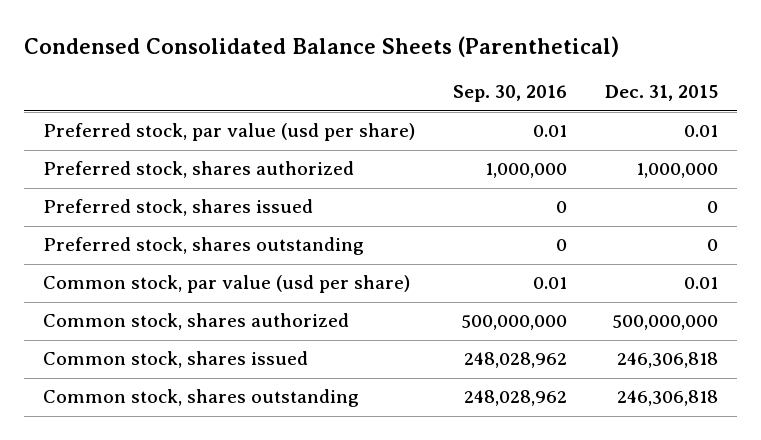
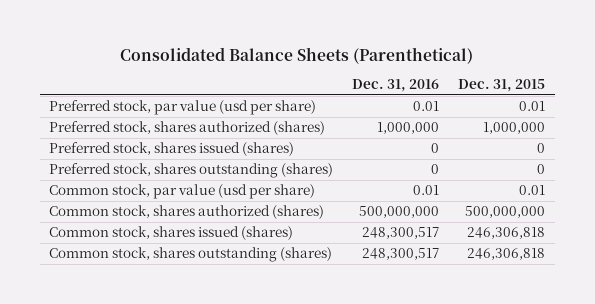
- Condensed Consolidated Balance Sheets (Parenthetical)
+ Consolidated Balance Sheets (Parenthetical)
- | Sep. 30, 2016 | Dec. 31, 2015
+ | Dec. 31, 2016 | Dec. 31, 2015
- Preferred stock, shares authorized | 1,000,000 | 1,000,000
- Preferred stock, shares issued | 0 | 0
- Preferred stock, shares outstanding | 0 | 0
+ Preferred stock, shares authorized (shares) | 1,000,000 | 1,000,000
+ Preferred stock, shares issued (shares) | 0 | 0
+ Preferred stock, shares outstanding (shares) | 0 | 0
- Common stock, shares authorized | 500,000,000 | 500,000,000
- Common stock, shares issued | 248,028,962 | 246,306,818
- Common stock, shares outstanding | 248,028,962 | 246,306,818
+ Common stock, shares authorized (shares) | 500,000,000 | 500,000,000
+ Common stock, shares issued (shares) | 248,300,517 | 246,306,818
+ Common stock, shares outstanding (shares) | 248,300,517 | 246,306,818

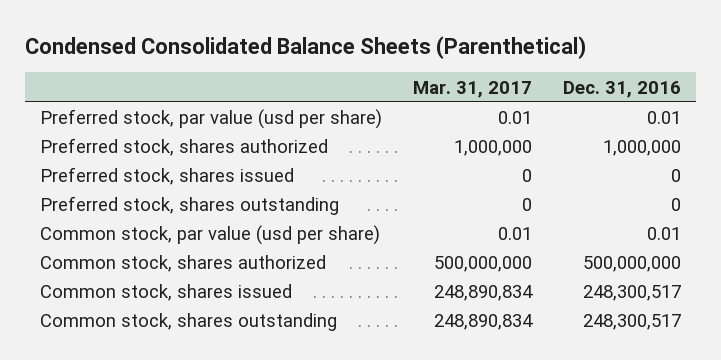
- Consolidated Balance Sheets (Parenthetical)
+ Condensed Consolidated Balance Sheets (Parenthetical)
- | Dec. 31, 2016 | Dec. 31, 2015
+ | Mar. 31, 2017 | Dec. 31, 2016
- Preferred stock, shares authorized (shares) | 1,000,000 | 1,000,000
- Preferred stock, shares issued (shares) | 0 | 0
- Preferred stock, shares outstanding (shares) | 0 | 0
+ Preferred stock, shares authorized | 1,000,000 | 1,000,000
+ Preferred stock, shares issued | 0 | 0
+ Preferred stock, shares outstanding | 0 | 0
- Common stock, shares authorized (shares) | 500,000,000 | 500,000,000
- Common stock, shares issued (shares) | 248,300,517 | 246,306,818
- Common stock, shares outstanding (shares) | 248,300,517 | 246,306,818
+ Common stock, shares authorized | 500,000,000 | 500,000,000
+ Common stock, shares issued | 248,890,834 | 248,300,517
+ Common stock, shares outstanding | 248,890,834 | 248,300,517

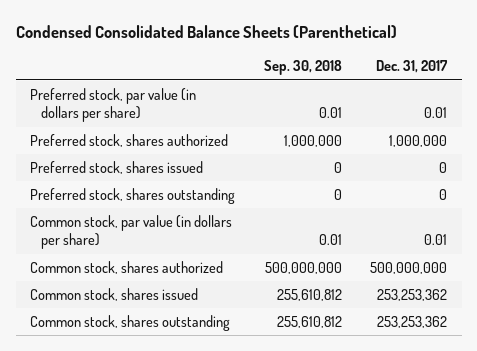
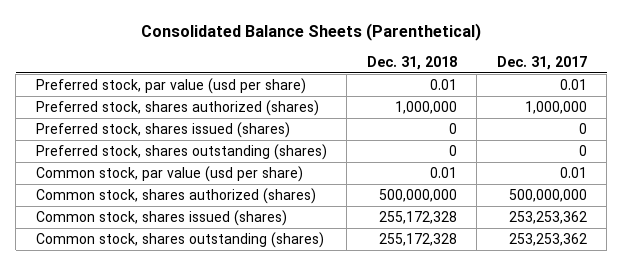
- Condensed Consolidated Balance Sheets (Parenthetical)
+ Consolidated Balance Sheets (Parenthetical)
- | Sep. 30, 2018 | Dec. 31, 2017
+ | Dec. 31, 2018 | Dec. 31, 2017
- Preferred stock, par value (in dollars per share) | 0.01 | 0.01
- Preferred stock, shares authorized | 1,000,000 | 1,000,000
- Preferred stock, shares issued | 0 | 0
- Preferred stock, shares outstanding | 0 | 0
- Common stock, par value (in dollars per share) | 0.01 | 0.01
- Common stock, shares authorized | 500,000,000 | 500,000,000
- Common stock, shares issued | 255,610,812 | 253,253,362
- Common stock, shares outstanding | 255,610,812 | 253,253,362
+ Preferred stock, par value (usd per share) | 0.01 | 0.01
+ Preferred stock, shares authorized (shares) | 1,000,000 | 1,000,000
+ Preferred stock, shares issued (shares) | 0 | 0
+ Preferred stock, shares outstanding (shares) | 0 | 0
+ Common stock, par value (usd per share) | 0.01 | 0.01
+ Common stock, shares authorized (shares) | 500,000,000 | 500,000,000
+ Common stock, shares issued (shares) | 255,172,328 | 253,253,362
+ Common stock, shares outstanding (shares) | 255,172,328 | 253,253,362

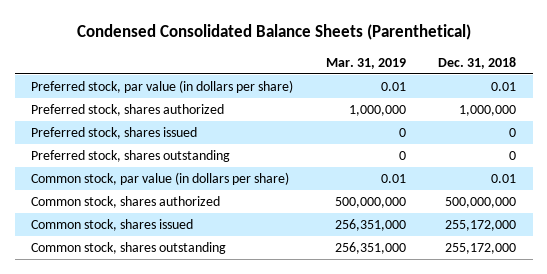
- Consolidated Balance Sheets (Parenthetical)
+ Condensed Consolidated Balance Sheets (Parenthetical)
- | Dec. 31, 2018 | Dec. 31, 2017
+ | Mar. 31, 2019 | Dec. 31, 2018
- Preferred stock, par value (usd per share) | 0.01 | 0.01
- Preferred stock, shares authorized (shares) | 1,000,000 | 1,000,000
- Preferred stock, shares issued (shares) | 0 | 0
- Preferred stock, shares outstanding (shares) | 0 | 0
- Common stock, par value (usd per share) | 0.01 | 0.01
- Common stock, shares authorized (shares) | 500,000,000 | 500,000,000
- Common stock, shares issued (shares) | 255,172,328 | 253,253,362
- Common stock, shares outstanding (shares) | 255,172,328 | 253,253,362
+ Preferred stock, par value (in dollars per share) | 0.01 | 0.01
+ Preferred stock, shares authorized | 1,000,000 | 1,000,000
+ Preferred stock, shares issued | 0 | 0
+ Preferred stock, shares outstanding | 0 | 0
+ Common stock, par value (in dollars per share) | 0.01 | 0.01
+ Common stock, shares authorized | 500,000,000 | 500,000,000
+ Common stock, shares issued | 256,351,000 | 255,172,000
+ Common stock, shares outstanding | 256,351,000 | 255,172,000

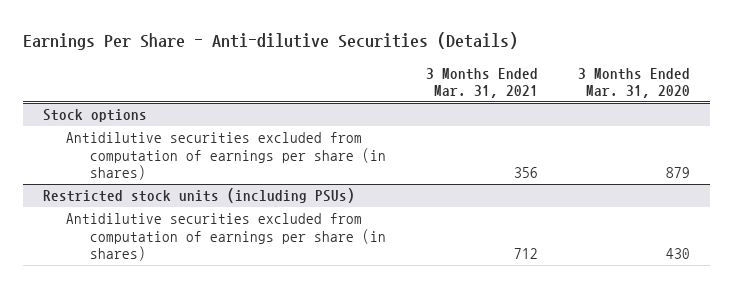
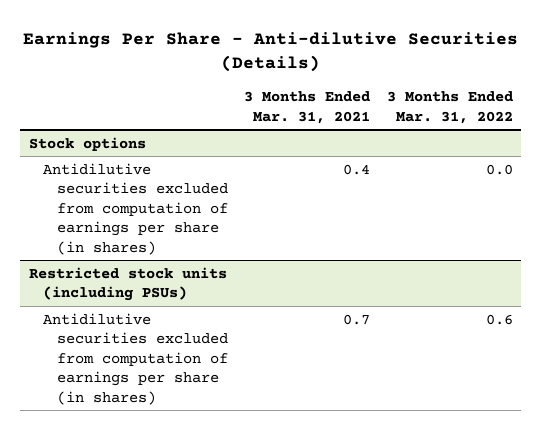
- | 3 Months Ended Mar. 31, 2021 | 3 Months Ended Mar. 31, 2020
+ | 3 Months Ended Mar. 31, 2021 | 3 Months Ended Mar. 31, 2022
@ Stock options
- Antidilutive securities excluded from computation of earnings per share (in shares) | 356 | 879
+ Antidilutive securities excluded from computation of earnings per share (in shares) | 0.4 | 0.0
@ Restricted stock units (including PSUs)
- Antidilutive securities excluded from computation of earnings per share (in shares) | 712 | 430
+ Antidilutive securities excluded from computation of earnings per share (in shares) | 0.7 | 0.6

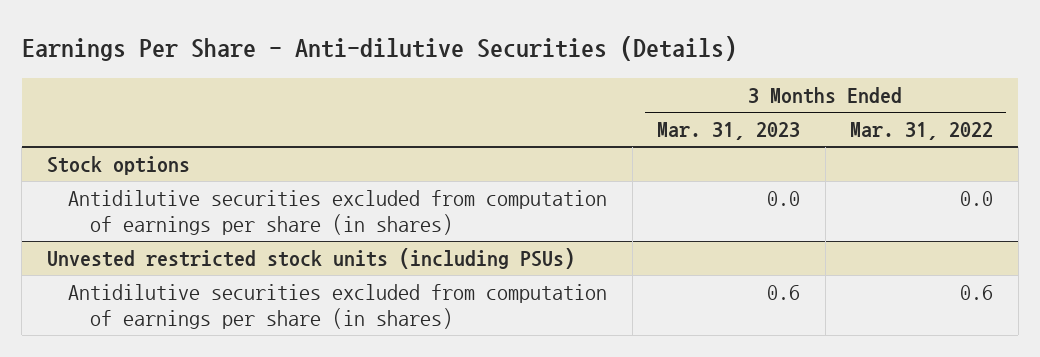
- | 3 Months Ended Mar. 31, 2021 | 3 Months Ended Mar. 31, 2022
+ | 3 Months Ended Mar. 31, 2023 | 3 Months Ended Mar. 31, 2022
- Restricted stock units (including PSUs)
+ Unvested restricted stock units (including PSUs)

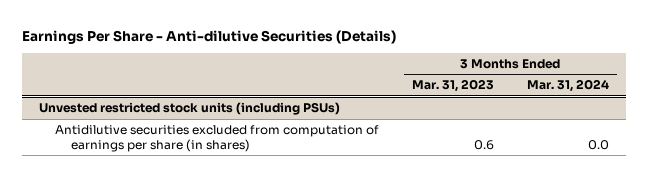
- | 3 Months Ended Mar. 31, 2023 | 3 Months Ended Mar. 31, 2022
+ | 3 Months Ended Mar. 31, 2023 | 3 Months Ended Mar. 31, 2024
- Stock options
- Antidilutive securities excluded from computation of earnings per share (in shares) | 0.0 | 0.0

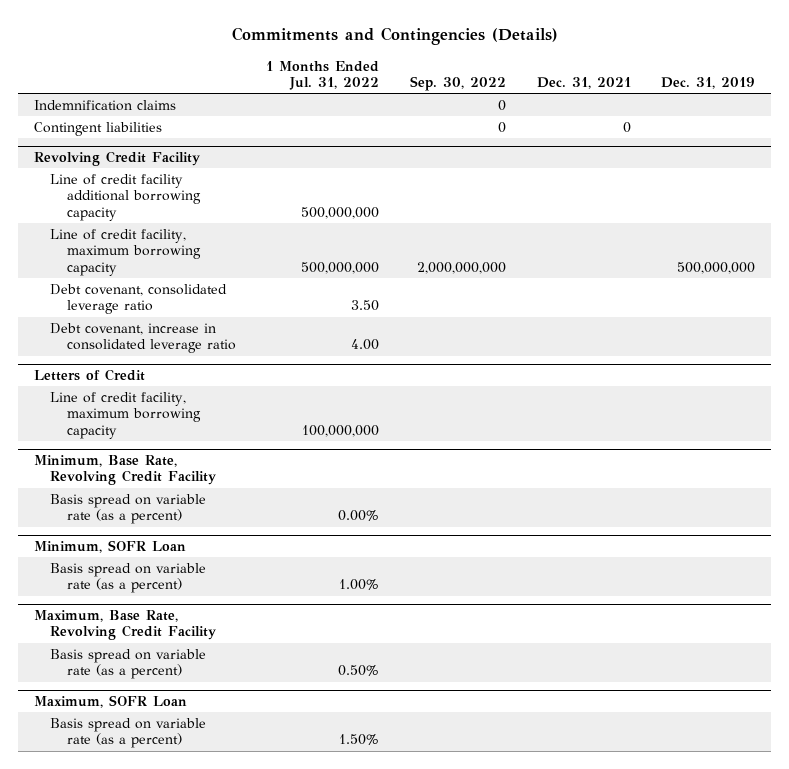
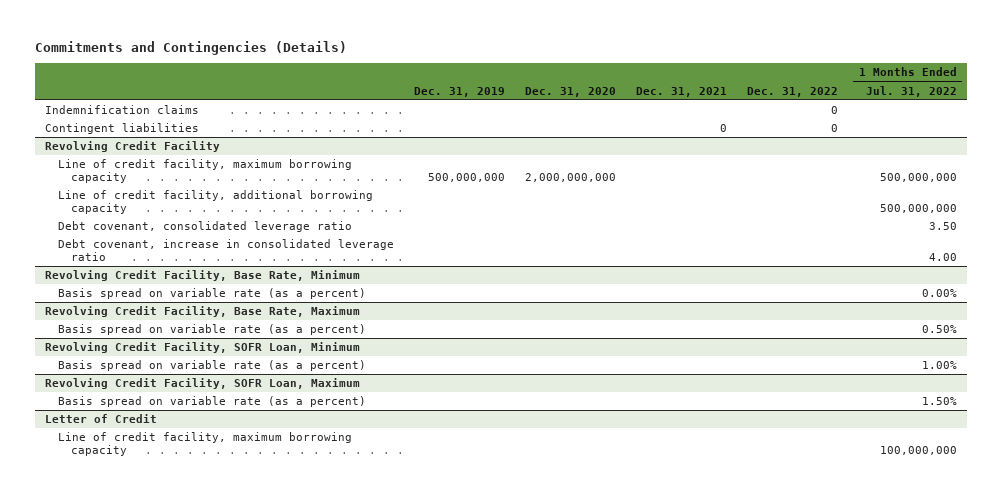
- | 1 Months Ended Jul. 31, 2022 | Sep. 30, 2022 | Dec. 31, 2021 | Dec. 31, 2019
+ | Dec. 31, 2019 | Dec. 31, 2020 | Dec. 31, 2021 | Dec. 31, 2022 | 1 Months Ended Jul. 31, 2022
@ Revolving Credit Facility
- Line of credit facility additional borrowing capacity | 500,000,000 | | |
+ Line of credit facility, additional borrowing capacity | | | | | 500,000,000
- Letters of Credit
- Line of credit facility, maximum borrowing capacity | 100,000,000 | | |
- Minimum, Base Rate, Revolving Credit Facility
+ Revolving Credit Facility, Base Rate, Minimum
- Minimum, SOFR Loan
- Basis spread on variable rate (as a percent) | 1.00% | | |
- Maximum, Base Rate, Revolving Credit Facility
+ Revolving Credit Facility, Base Rate, Maximum
- Maximum, SOFR Loan
+ Revolving Credit Facility, SOFR Loan, Minimum
+ Basis spread on variable rate (as a percent) | | | | | 1.00%
+ Revolving Credit Facility, SOFR Loan, Maximum
+ Letter of Credit
+ Line of credit facility, maximum borrowing capacity | | | | | 100,000,000

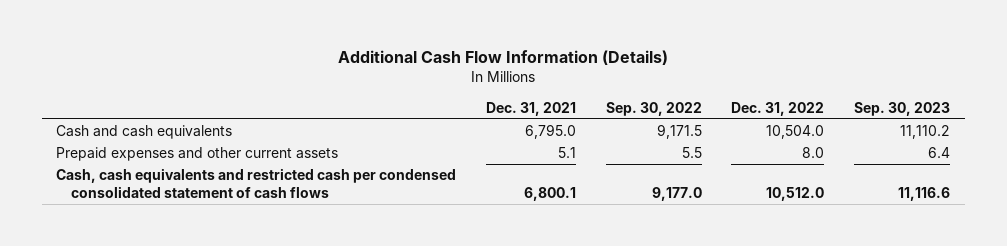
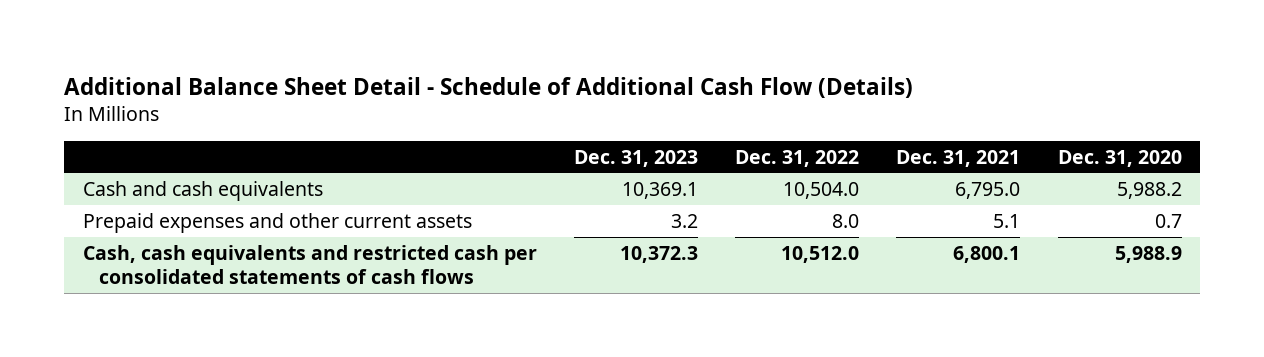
- Additional Cash Flow Information (Details)
+ Additional Balance Sheet Detail - Schedule of Additional Cash Flow (Details)
- | Dec. 31, 2021 | Sep. 30, 2022 | Dec. 31, 2022 | Sep. 30, 2023
+ | Dec. 31, 2023 | Dec. 31, 2022 | Dec. 31, 2021 | Dec. 31, 2020
- Cash, cash equivalents and restricted cash per condensed consolidated statement of cash flows | 6,800.1 | 9,177.0 | 10,512.0 | 11,116.6
+ Cash, cash equivalents and restricted cash per consolidated statements of cash flows | 10,372.3 | 10,512.0 | 6,800.1 | 5,988.9

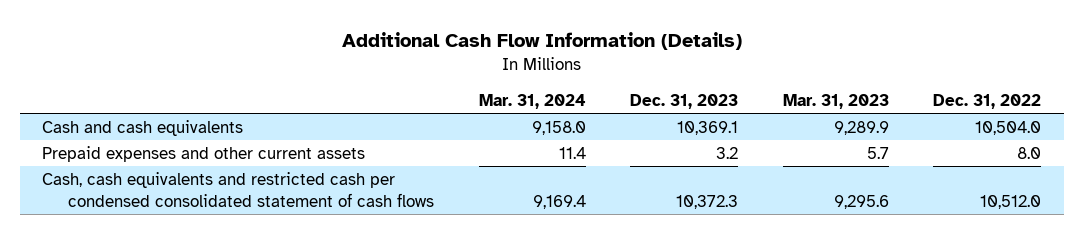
- Additional Balance Sheet Detail - Schedule of Additional Cash Flow (Details)
+ Additional Cash Flow Information (Details)
- | Dec. 31, 2023 | Dec. 31, 2022 | Dec. 31, 2021 | Dec. 31, 2020
+ | Mar. 31, 2024 | Dec. 31, 2023 | Mar. 31, 2023 | Dec. 31, 2022
- Cash, cash equivalents and restricted cash per consolidated statements of cash flows | 10,372.3 | 10,512.0 | 6,800.1 | 5,988.9
+ Cash, cash equivalents and restricted cash per condensed consolidated statement of cash flows | 9,169.4 | 10,372.3 | 9,295.6 | 10,512.0

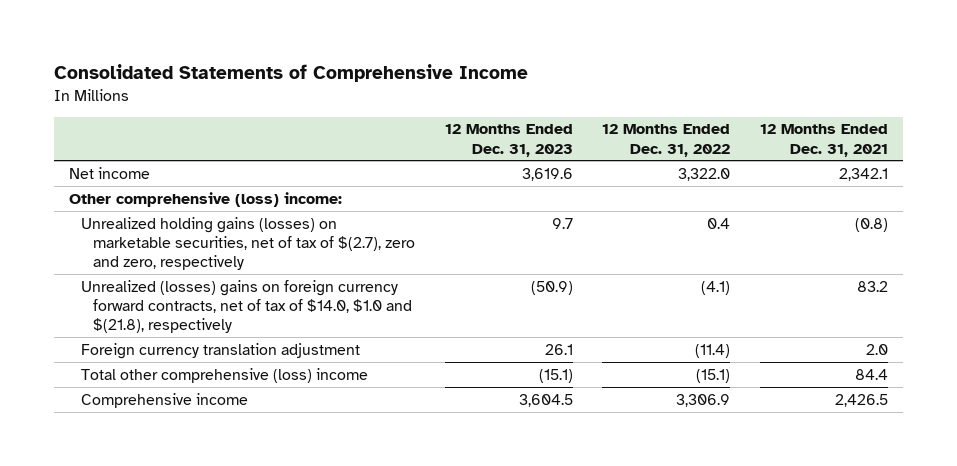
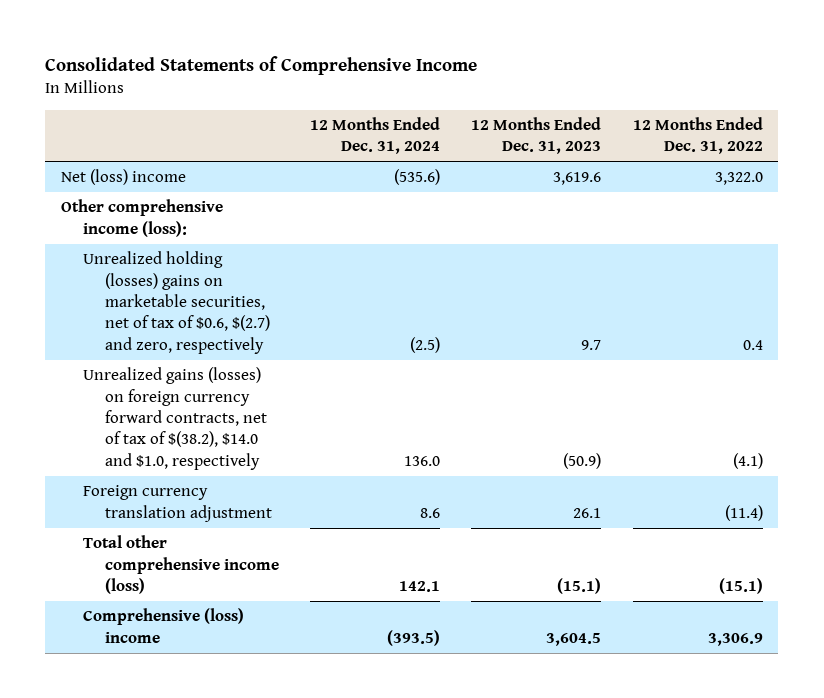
- | 12 Months Ended Dec. 31, 2023 | 12 Months Ended Dec. 31, 2022 | 12 Months Ended Dec. 31, 2021
+ | 12 Months Ended Dec. 31, 2024 | 12 Months Ended Dec. 31, 2023 | 12 Months Ended Dec. 31, 2022
- Net income | 3,619.6 | 3,322.0 | 2,342.1
- Other comprehensive (loss) income:
- Unrealized holding gains (losses) on marketable securities, net of tax of $(2.7), zero and zero, respectively | 9.7 | 0.4 | (0.8)
- Unrealized (losses) gains on foreign currency forward contracts, net of tax of $14.0, $1.0 and $(21.8), respectively | (50.9) | (4.1) | 83.2
+ Net (loss) income | (535.6) | 3,619.6 | 3,322.0
+ Other comprehensive income (loss):
+ Unrealized holding (losses) gains on marketable securities, net of tax of $0.6, $(2.7) and zero, respectively | (2.5) | 9.7 | 0.4
+ Unrealized gains (losses) on foreign currency forward contracts, net of tax of $(38.2), $14.0 and $1.0, respectively | 136.0 | (50.9) | (4.1)
- Total other comprehensive (loss) income | (15.1) | (15.1) | 84.4
- Comprehensive income | 3,604.5 | 3,306.9 | 2,426.5
+ Total other comprehensive income (loss) | 142.1 | (15.1) | (15.1)
+ Comprehensive (loss) income | (393.5) | 3,604.5 | 3,306.9

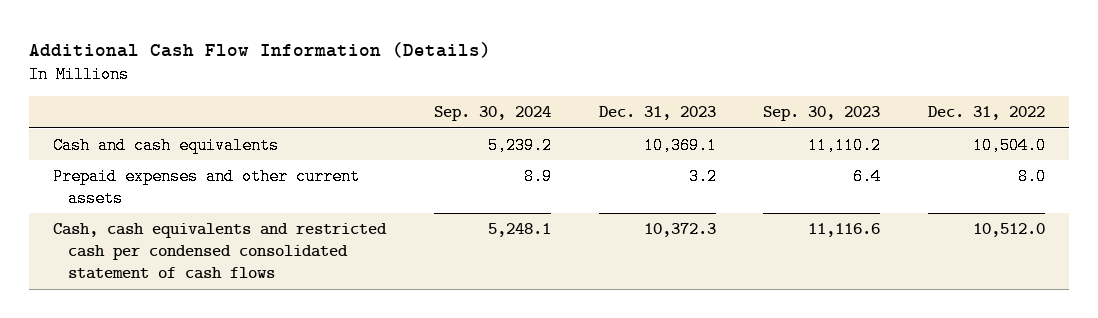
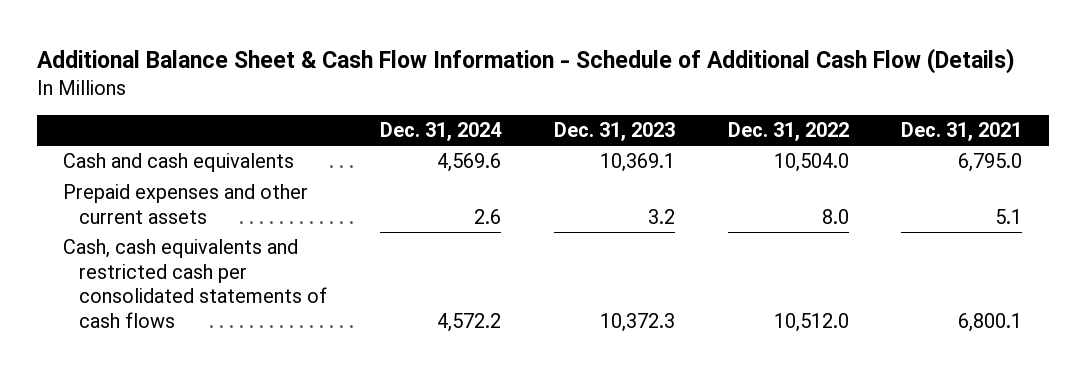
- Additional Cash Flow Information (Details)
+ Additional Balance Sheet & Cash Flow Information - Schedule of Additional Cash Flow (Details)
- | Sep. 30, 2024 | Dec. 31, 2023 | Sep. 30, 2023 | Dec. 31, 2022
+ | Dec. 31, 2024 | Dec. 31, 2023 | Dec. 31, 2022 | Dec. 31, 2021
- Cash, cash equivalents and restricted cash per condensed consolidated statement of cash flows | 5,248.1 | 10,372.3 | 11,116.6 | 10,512.0
+ Cash, cash equivalents and restricted cash per consolidated statements of cash flows | 4,572.2 | 10,372.3 | 10,512.0 | 6,800.1

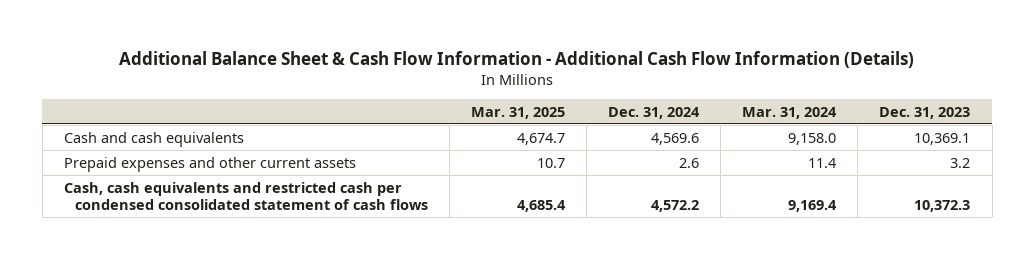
- Additional Balance Sheet & Cash Flow Information - Schedule of Additional Cash Flow (Details)
+ Additional Balance Sheet & Cash Flow Information - Additional Cash Flow Information (Details)
- | Dec. 31, 2024 | Dec. 31, 2023 | Dec. 31, 2022 | Dec. 31, 2021
+ | Mar. 31, 2025 | Dec. 31, 2024 | Mar. 31, 2024 | Dec. 31, 2023
- Cash, cash equivalents and restricted cash per consolidated statements of cash flows | 4,572.2 | 10,372.3 | 10,512.0 | 6,800.1
+ Cash, cash equivalents and restricted cash per condensed consolidated statement of cash flows | 4,685.4 | 4,572.2 | 9,169.4 | 10,372.3

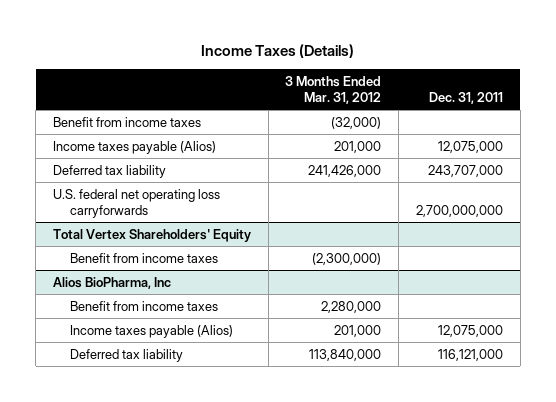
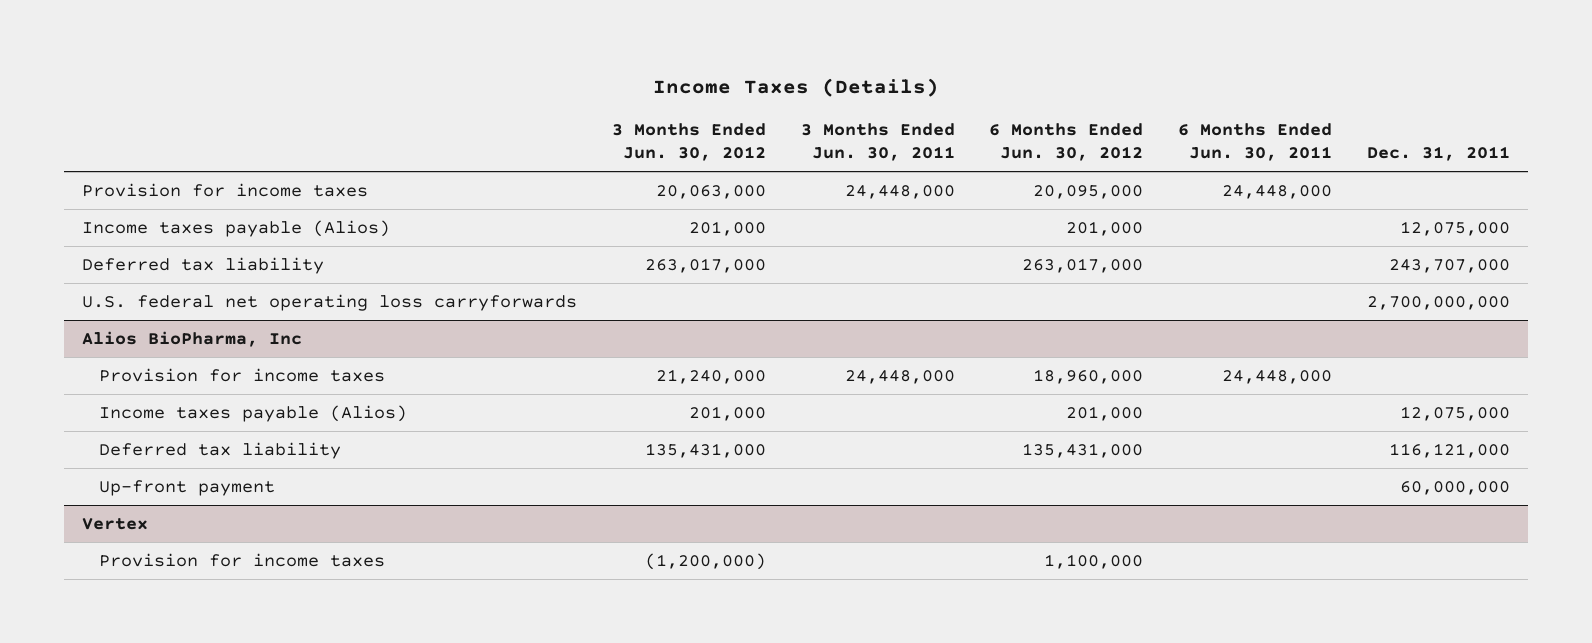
- | 3 Months Ended Mar. 31, 2012 | Dec. 31, 2011
+ | 3 Months Ended Jun. 30, 2012 | 3 Months Ended Jun. 30, 2011 | 6 Months Ended Jun. 30, 2012 | 6 Months Ended Jun. 30, 2011 | Dec. 31, 2011
- Benefit from income taxes | (32,000) |
+ Provision for income taxes | 20,063,000 | 24,448,000 | 20,095,000 | 24,448,000 |
- Total Vertex Shareholders' Equity
- Benefit from income taxes | (2,300,000) |
@ Alios BioPharma, Inc
- Benefit from income taxes | 2,280,000 |
+ Provision for income taxes | 21,240,000 | 24,448,000 | 18,960,000 | 24,448,000 |
+ Up-front payment | | | | | 60,000,000
+ Vertex
+ Provision for income taxes | (1,200,000) | | 1,100,000 | |

